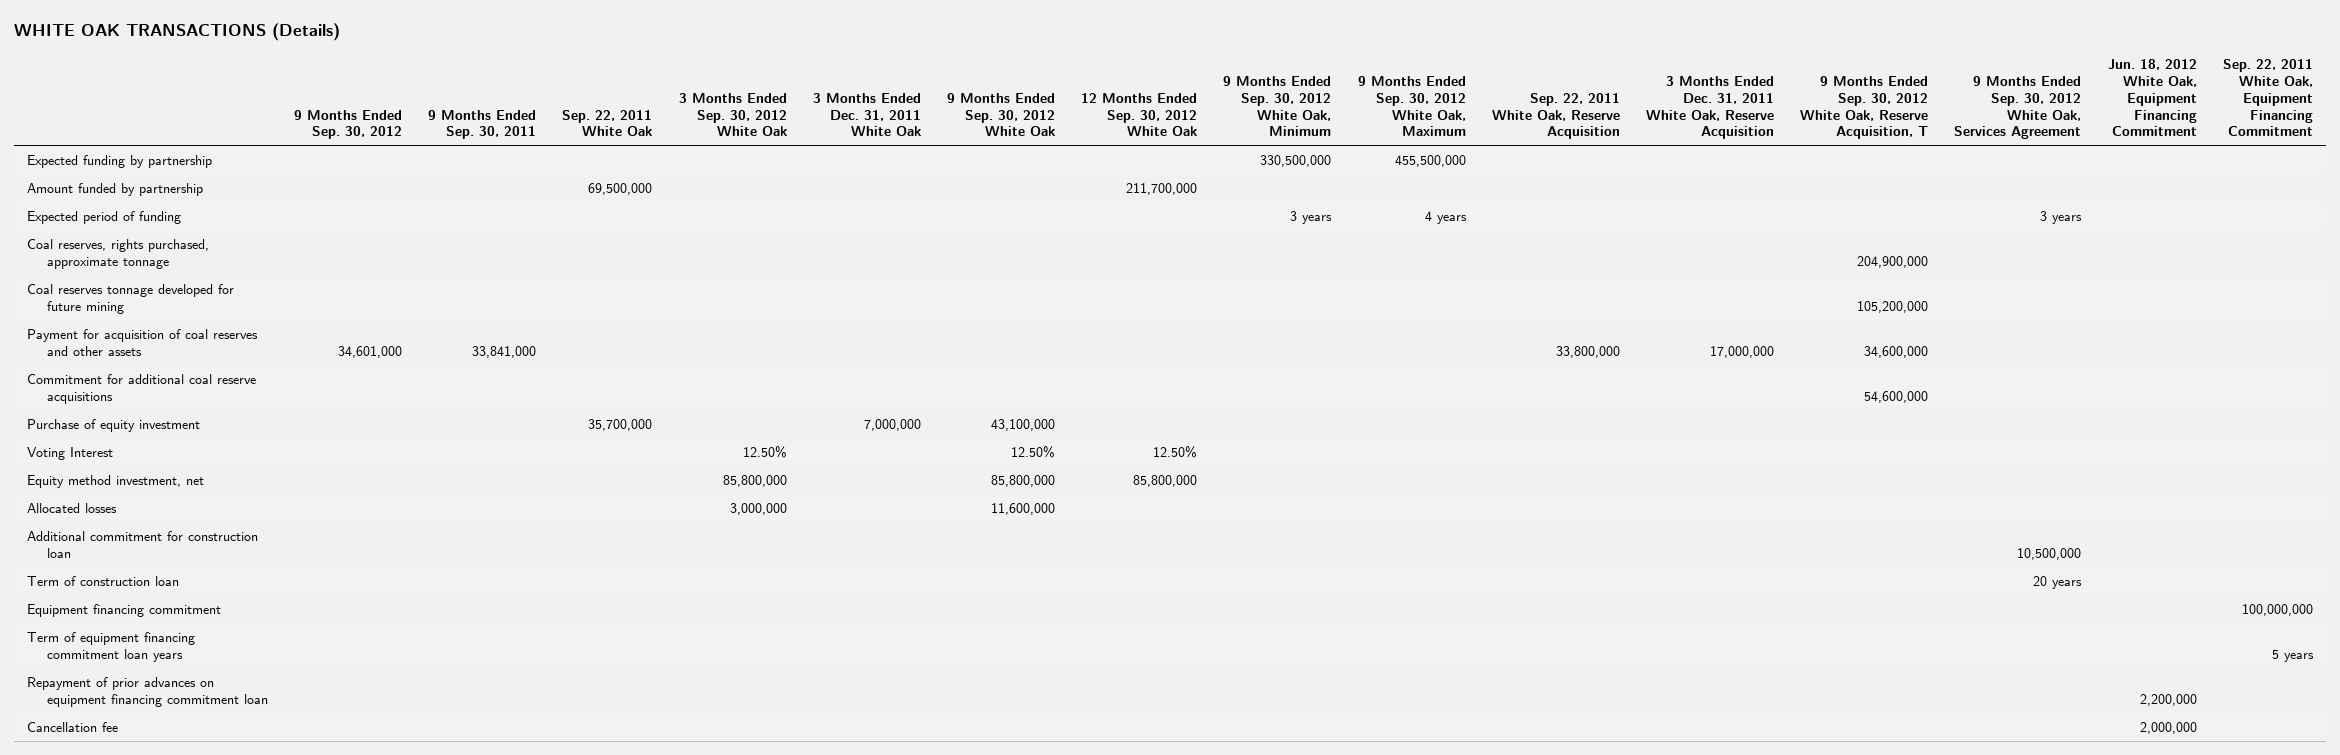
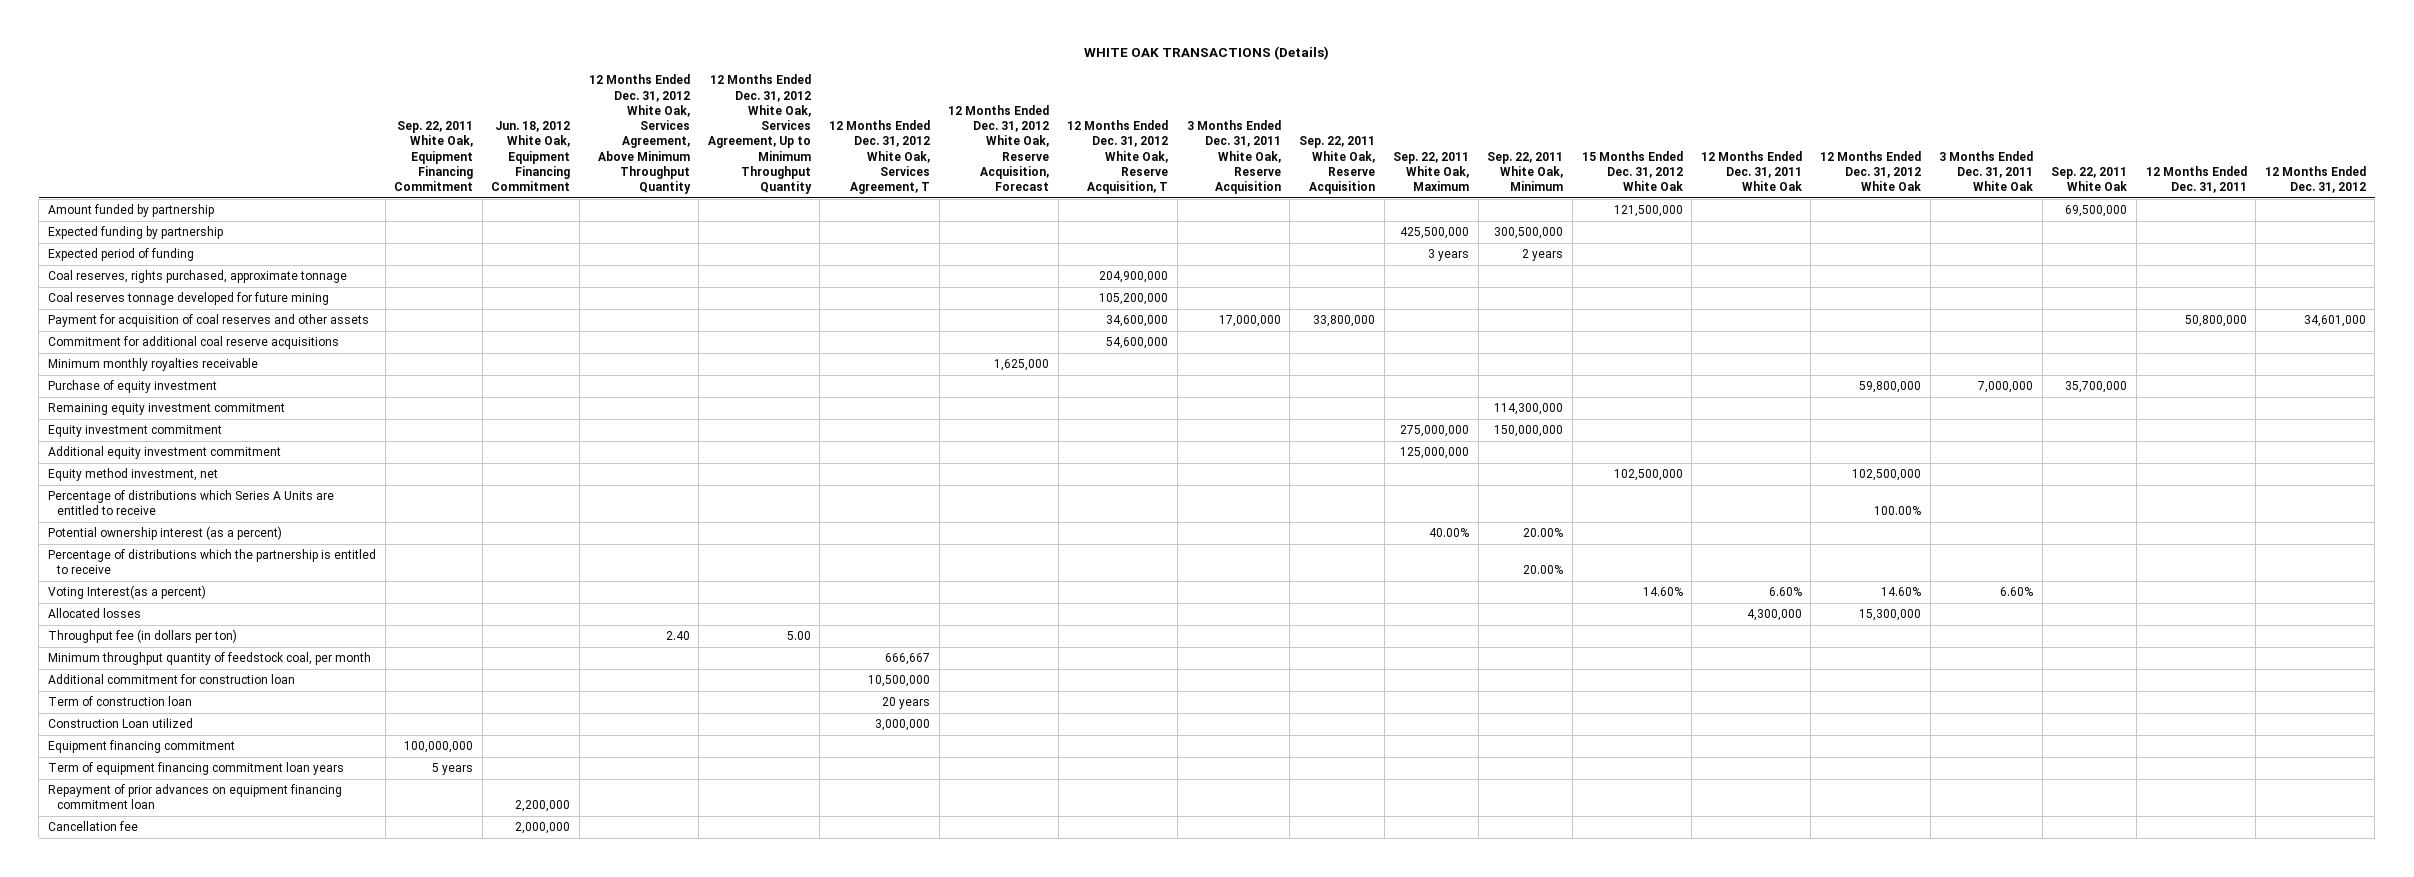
- | 9 Months Ended Sep. 30, 2012 | 9 Months Ended Sep. 30, 2011 | Sep. 22, 2011 White Oak | 3 Months Ended Sep. 30, 2012 White Oak | 3 Months Ended Dec. 31, 2011 White Oak | 9 Months Ended Sep. 30, 2012 White Oak | 12 Months Ended Sep. 30, 2012 White Oak | 9 Months Ended Sep. 30, 2012 White Oak, Minimum | 9 Months Ended Sep. 30, 2012 White Oak, Maximum | Sep. 22, 2011 White Oak, Reserve Acquisition | 3 Months Ended Dec. 31, 2011 White Oak, Reserve Acquisition | 9 Months Ended Sep. 30, 2012 White Oak, Reserve Acquisition, T | 9 Months Ended Sep. 30, 2012 White Oak, Services Agreement | Jun. 18, 2012 White Oak, Equipment Financing Commitment | Sep. 22, 2011 White Oak, Equipment Financing Commitment
+ | Sep. 22, 2011 White Oak, Equipment Financing Commitment | Jun. 18, 2012 White Oak, Equipment Financing Commitment | 12 Months Ended Dec. 31, 2012 White Oak, Services Agreement, Above Minimum Throughput Quantity | 12 Months Ended Dec. 31, 2012 White Oak, Services Agreement, Up to Minimum Throughput Quantity | 12 Months Ended Dec. 31, 2012 White Oak, Services Agreement, T | 12 Months Ended Dec. 31, 2012 White Oak, Reserve Acquisition, Forecast | 12 Months Ended Dec. 31, 2012 White Oak, Reserve Acquisition, T | 3 Months Ended Dec. 31, 2011 White Oak, Reserve Acquisition | Sep. 22, 2011 White Oak, Reserve Acquisition | Sep. 22, 2011 White Oak, Maximum | Sep. 22, 2011 White Oak, Minimum | 15 Months Ended Dec. 31, 2012 White Oak | 12 Months Ended Dec. 31, 2011 White Oak | 12 Months Ended Dec. 31, 2012 White Oak | 3 Months Ended Dec. 31, 2011 White Oak | Sep. 22, 2011 White Oak | 12 Months Ended Dec. 31, 2011 | 12 Months Ended Dec. 31, 2012
moved down: Expected funding by partnership | | | | | | | | | | 425,500,000 | 300,500,000 | | | | | | |
+ Minimum monthly royalties receivable | | | | | | 1,625,000 | | | | | | | | | | | |
- Voting Interest | | | | 12.50% | | 12.50% | 12.50% | | | | | | | |
+ Remaining equity investment commitment | | | | | | | | | | | 114,300,000 | | | | | | |
+ Equity investment commitment | | | | | | | | | | 275,000,000 | 150,000,000 | | | | | | |
+ Additional equity investment commitment | | | | | | | | | | 125,000,000 | | | | | | | |
+ Percentage of distributions which Series A Units are entitled to receive | | | | | | | | | | | | | | 100.00% | | | |
+ Potential ownership interest (as a percent) | | | | | | | | | | 40.00% | 20.00% | | | | | | |
+ Percentage of distributions which the partnership is entitled to receive | | | | | | | | | | | 20.00% | | | | | | |
+ Voting Interest(as a percent) | | | | | | | | | | | | 14.60% | 6.60% | 14.60% | 6.60% | | |
+ Throughput fee (in dollars per ton) | | | 2.40 | 5.00 | | | | | | | | | | | | | |
+ Minimum throughput quantity of feedstock coal, per month | | | | | 666,667 | | | | | | | | | | | | |
+ Construction Loan utilized | | | | | 3,000,000 | | | | | | | | | | | | |

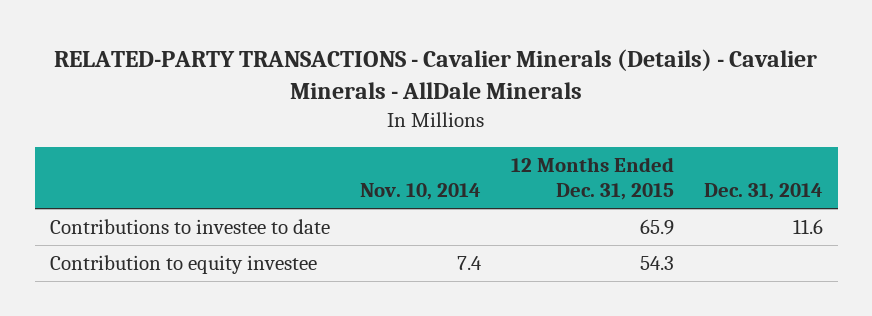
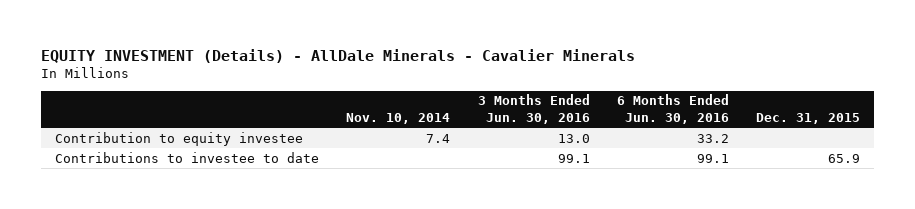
- RELATED-PARTY TRANSACTIONS - Cavalier Minerals (Details) - Cavalier Minerals - AllDale Minerals
+ EQUITY INVESTMENT (Details) - AllDale Minerals - Cavalier Minerals
- | Nov. 10, 2014 | 12 Months Ended Dec. 31, 2015 | Dec. 31, 2014
+ | Nov. 10, 2014 | 3 Months Ended Jun. 30, 2016 | 6 Months Ended Jun. 30, 2016 | Dec. 31, 2015
moved down: Contributions to investee to date | | 99.1 | 99.1 | 65.9

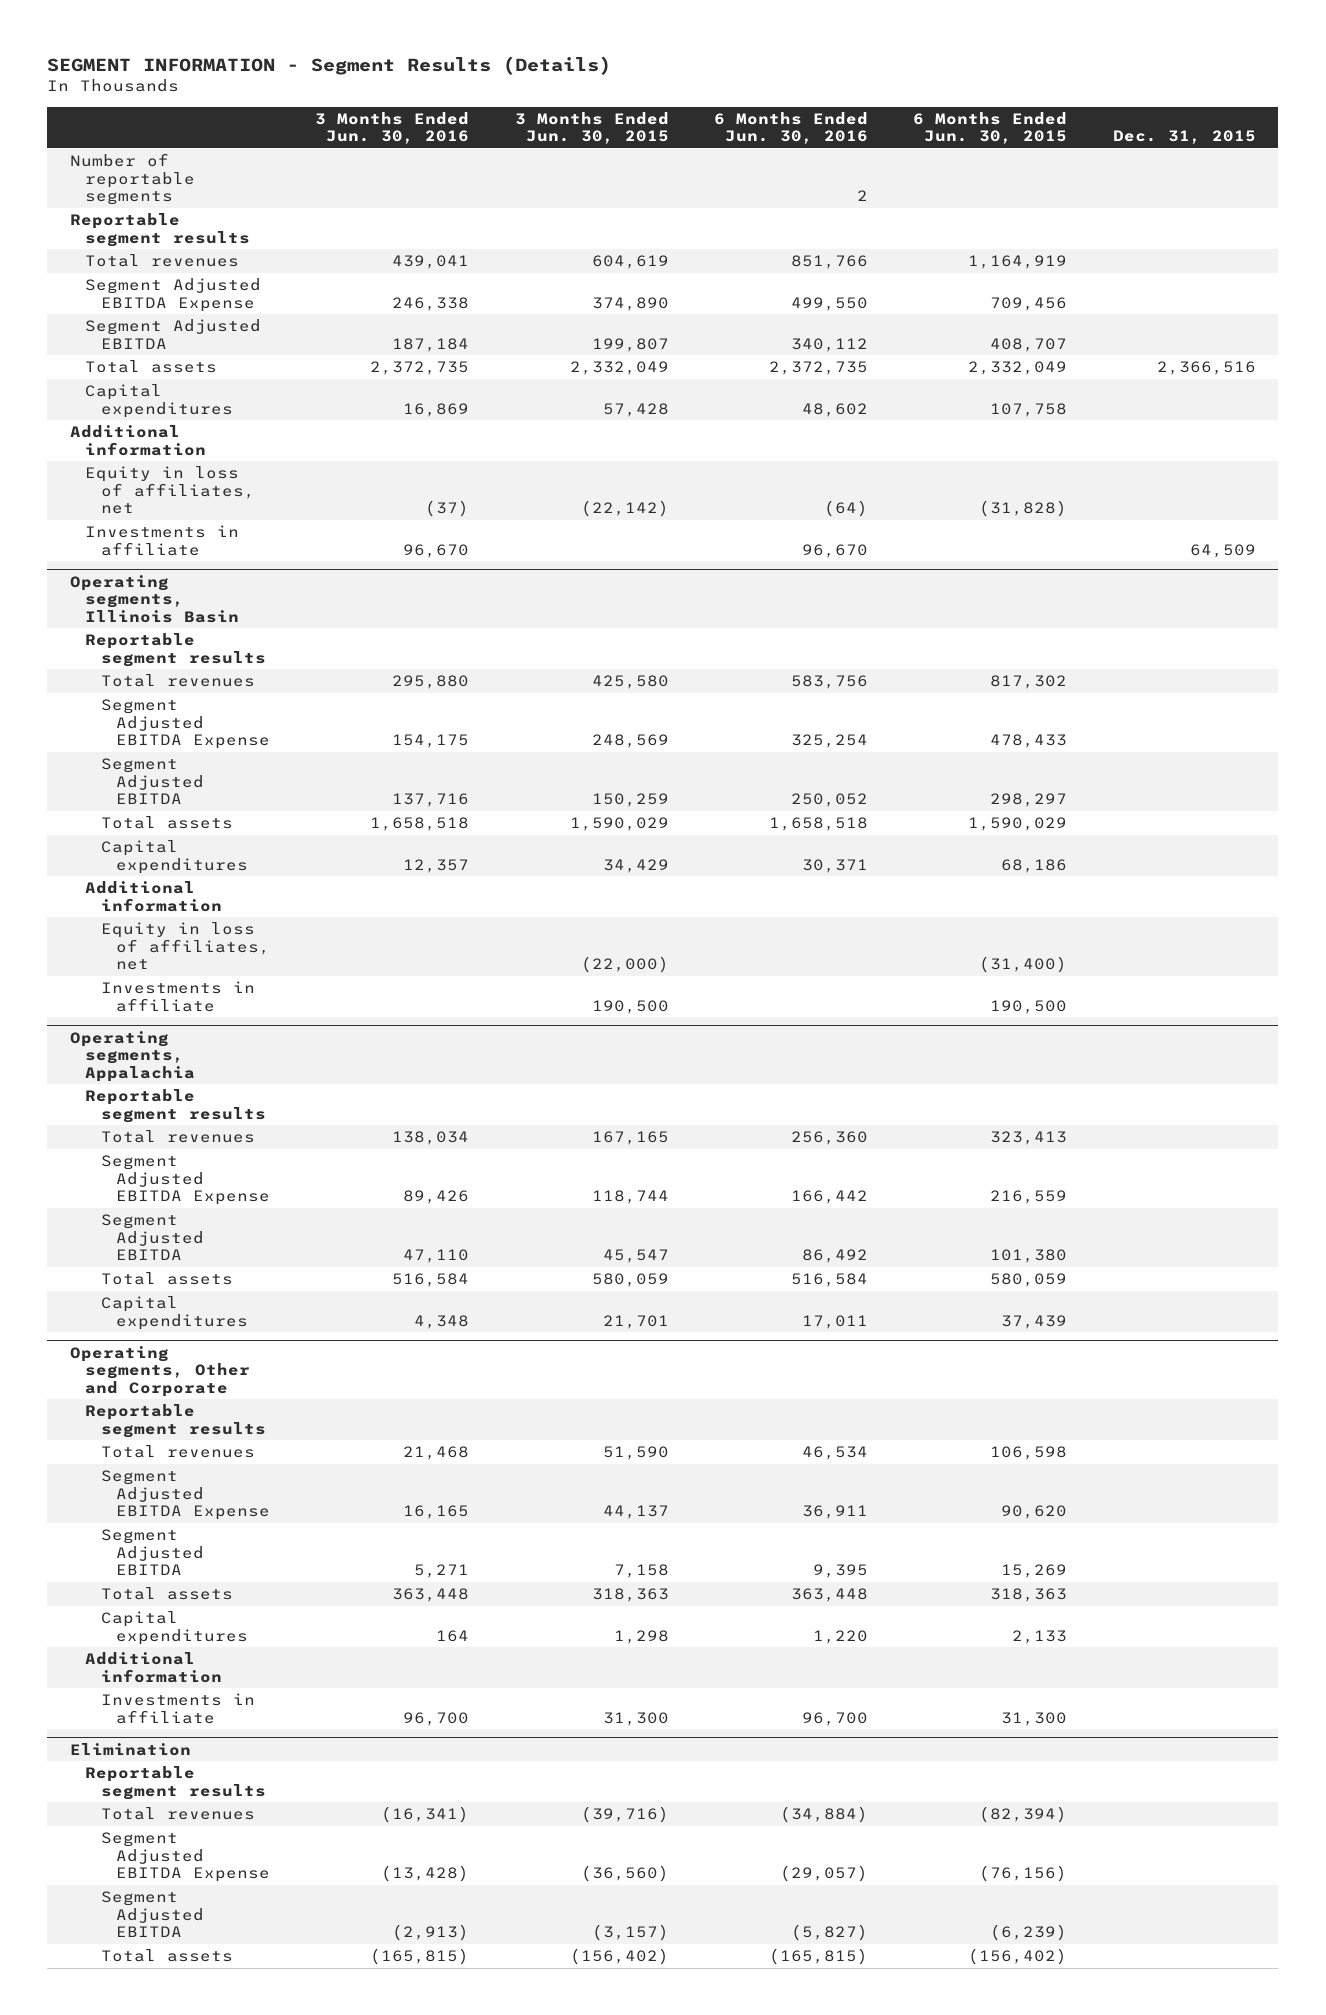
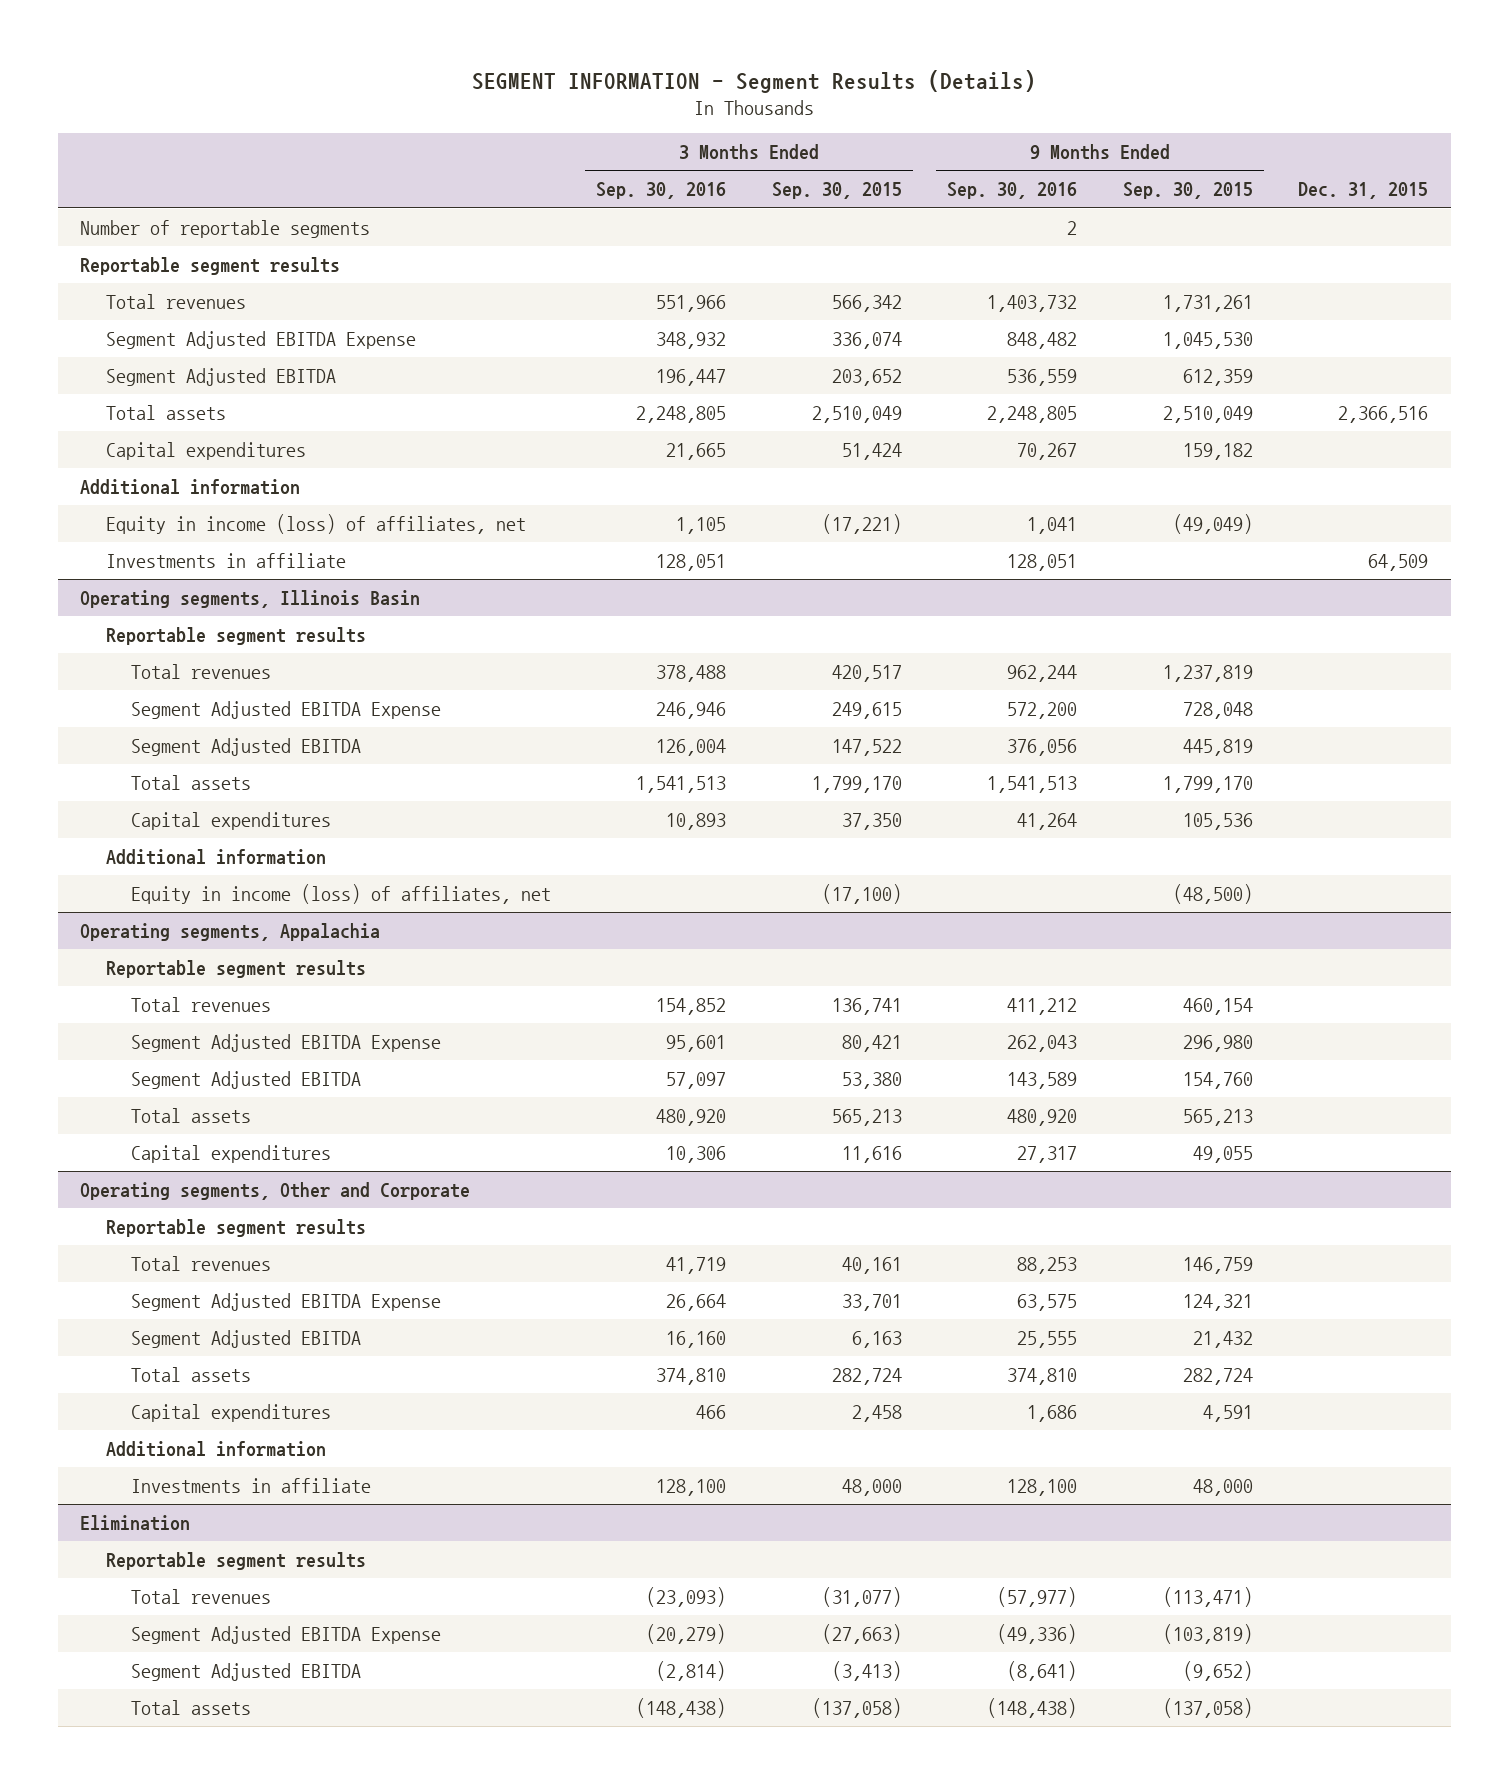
- | 3 Months Ended Jun. 30, 2016 | 3 Months Ended Jun. 30, 2015 | 6 Months Ended Jun. 30, 2016 | 6 Months Ended Jun. 30, 2015 | Dec. 31, 2015
+ | 3 Months Ended Sep. 30, 2016 | 3 Months Ended Sep. 30, 2015 | 9 Months Ended Sep. 30, 2016 | 9 Months Ended Sep. 30, 2015 | Dec. 31, 2015
- Equity in loss of affiliates, net | (37) | (22,142) | (64) | (31,828) |
+ Equity in income (loss) of affiliates, net | 1,105 | (17,221) | 1,041 | (49,049) |
@ Operating segments, Illinois Basin
- Equity in loss of affiliates, net | | (22,000) | | (31,400) |
- Investments in affiliate | | 190,500 | | 190,500 |
+ Equity in income (loss) of affiliates, net | | (17,100) | | (48,500) |

